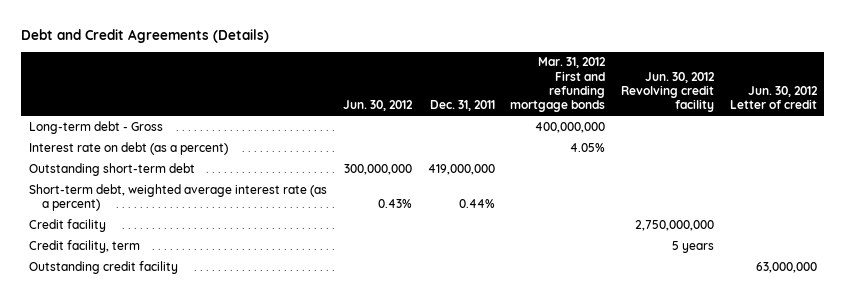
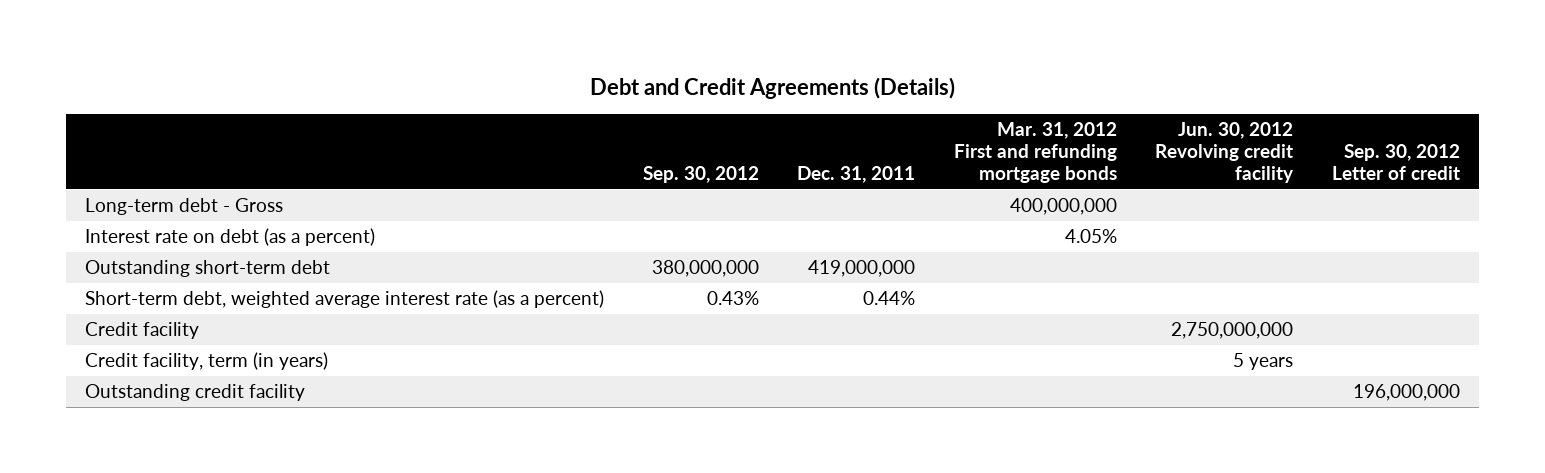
- | Jun. 30, 2012 | Dec. 31, 2011 | Mar. 31, 2012 First and refunding mortgage bonds | Jun. 30, 2012 Revolving credit facility | Jun. 30, 2012 Letter of credit
+ | Sep. 30, 2012 | Dec. 31, 2011 | Mar. 31, 2012 First and refunding mortgage bonds | Jun. 30, 2012 Revolving credit facility | Sep. 30, 2012 Letter of credit
- Credit facility, term | | | | 5 years |
+ Credit facility, term (in years) | | | | 5 years |

